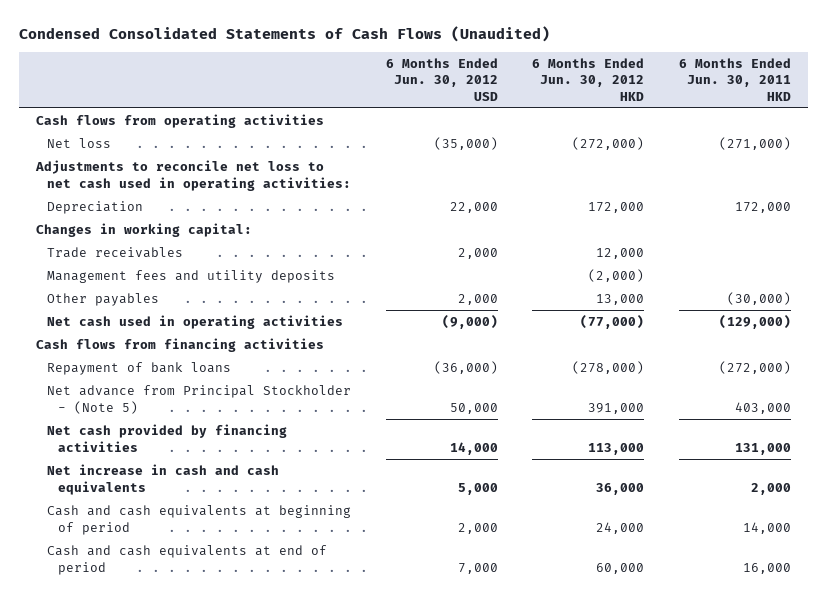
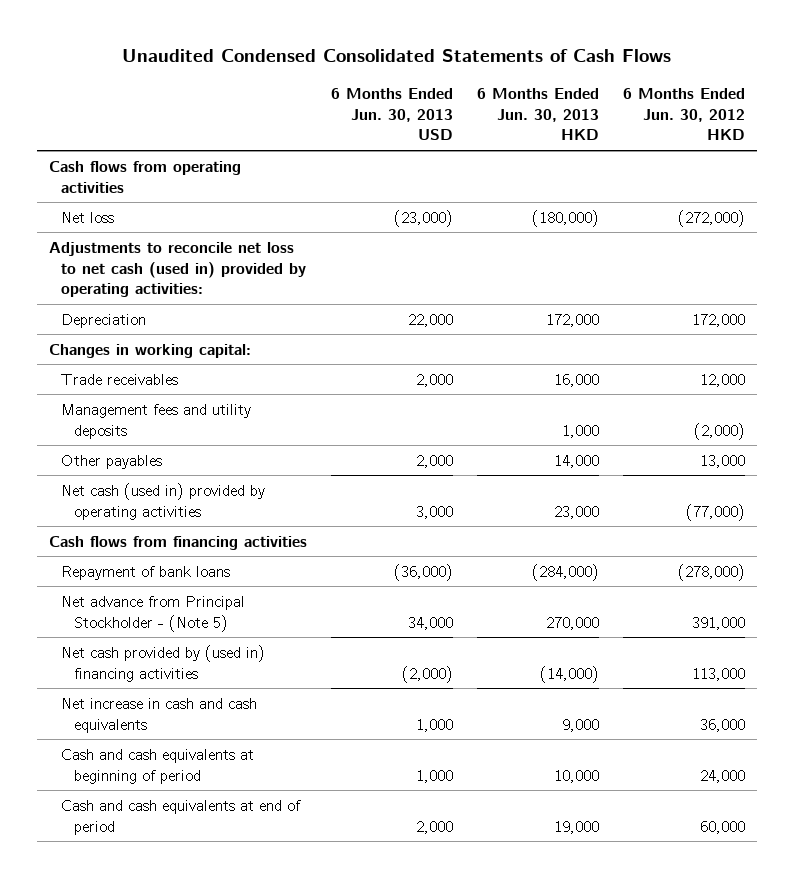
- Condensed Consolidated Statements of Cash Flows (Unaudited)
+ Unaudited Condensed Consolidated Statements of Cash Flows
- | 6 Months Ended Jun. 30, 2012 USD | 6 Months Ended Jun. 30, 2012 HKD | 6 Months Ended Jun. 30, 2011 HKD
+ | 6 Months Ended Jun. 30, 2013 USD | 6 Months Ended Jun. 30, 2013 HKD | 6 Months Ended Jun. 30, 2012 HKD
- Adjustments to reconcile net loss to net cash used in operating activities:
+ Adjustments to reconcile net loss to net cash (used in) provided by operating activities:
- Net cash used in operating activities | (9,000) | (77,000) | (129,000)
+ Net cash (used in) provided by operating activities | 3,000 | 23,000 | (77,000)
- Net cash provided by financing activities | 14,000 | 113,000 | 131,000
+ Net cash provided by (used in) financing activities | (2,000) | (14,000) | 113,000

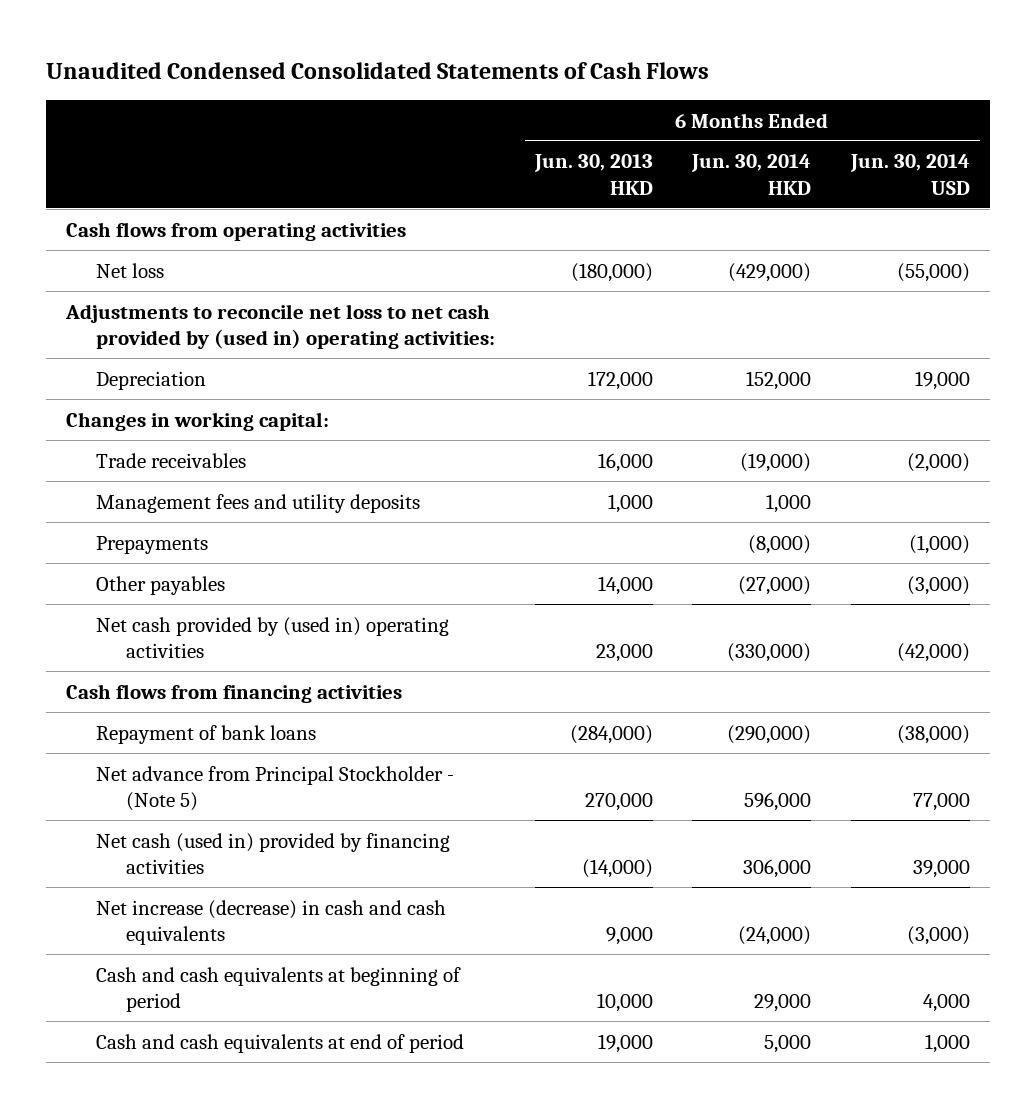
- | 6 Months Ended Jun. 30, 2013 USD | 6 Months Ended Jun. 30, 2013 HKD | 6 Months Ended Jun. 30, 2012 HKD
+ | 6 Months Ended Jun. 30, 2013 HKD | 6 Months Ended Jun. 30, 2014 HKD | 6 Months Ended Jun. 30, 2014 USD
- Adjustments to reconcile net loss to net cash (used in) provided by operating activities:
+ Adjustments to reconcile net loss to net cash provided by (used in) operating activities:
+ Prepayments | | (8,000) | (1,000)
- Net cash (used in) provided by operating activities | 3,000 | 23,000 | (77,000)
+ Net cash provided by (used in) operating activities | 23,000 | (330,000) | (42,000)
- Net cash provided by (used in) financing activities | (2,000) | (14,000) | 113,000
- Net increase in cash and cash equivalents | 1,000 | 9,000 | 36,000
+ Net cash (used in) provided by financing activities | (14,000) | 306,000 | 39,000
+ Net increase (decrease) in cash and cash equivalents | 9,000 | (24,000) | (3,000)

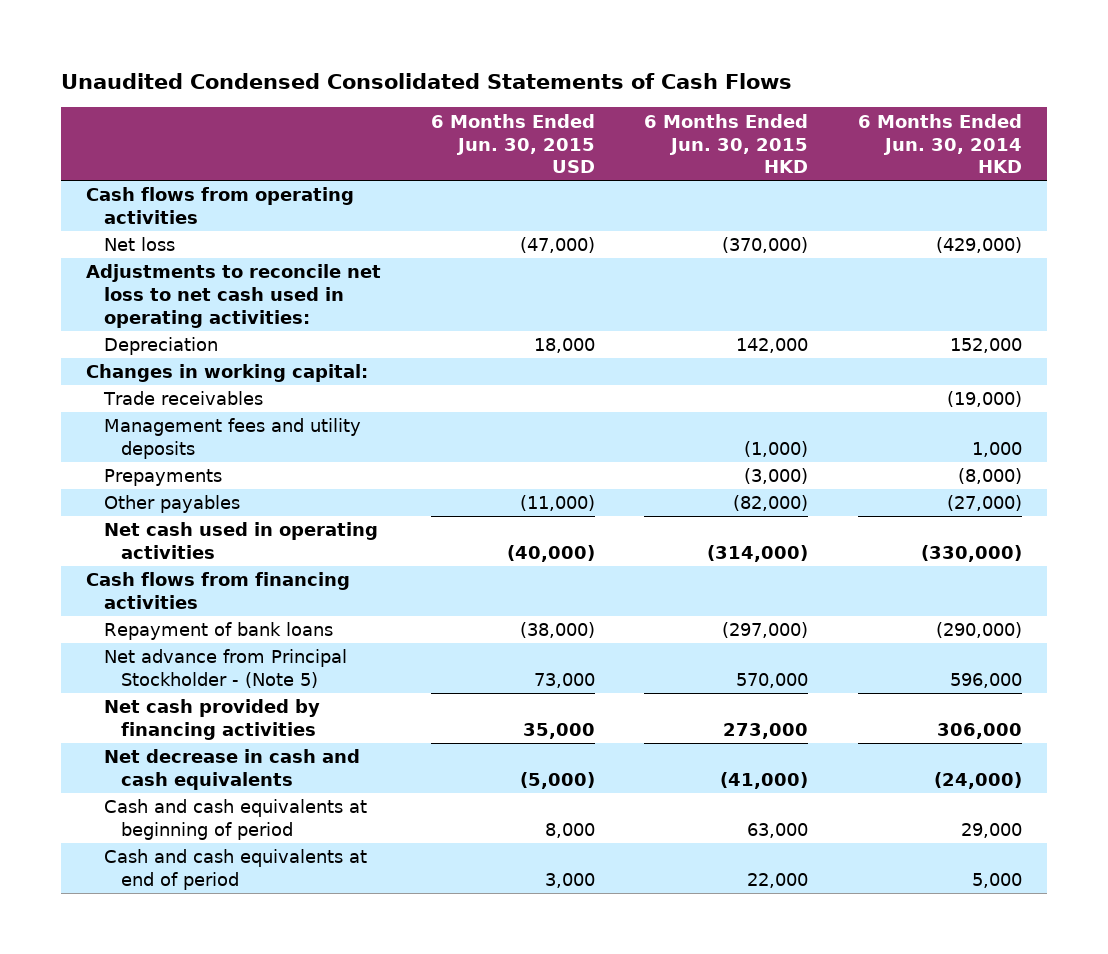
- | 6 Months Ended Jun. 30, 2013 HKD | 6 Months Ended Jun. 30, 2014 HKD | 6 Months Ended Jun. 30, 2014 USD
+ | 6 Months Ended Jun. 30, 2015 USD | 6 Months Ended Jun. 30, 2015 HKD | 6 Months Ended Jun. 30, 2014 HKD
- Adjustments to reconcile net loss to net cash provided by (used in) operating activities:
+ Adjustments to reconcile net loss to net cash used in operating activities:
- Net cash provided by (used in) operating activities | 23,000 | (330,000) | (42,000)
+ Net cash used in operating activities | (40,000) | (314,000) | (330,000)
- Net cash (used in) provided by financing activities | (14,000) | 306,000 | 39,000
- Net increase (decrease) in cash and cash equivalents | 9,000 | (24,000) | (3,000)
+ Net cash provided by financing activities | 35,000 | 273,000 | 306,000
+ Net decrease in cash and cash equivalents | (5,000) | (41,000) | (24,000)

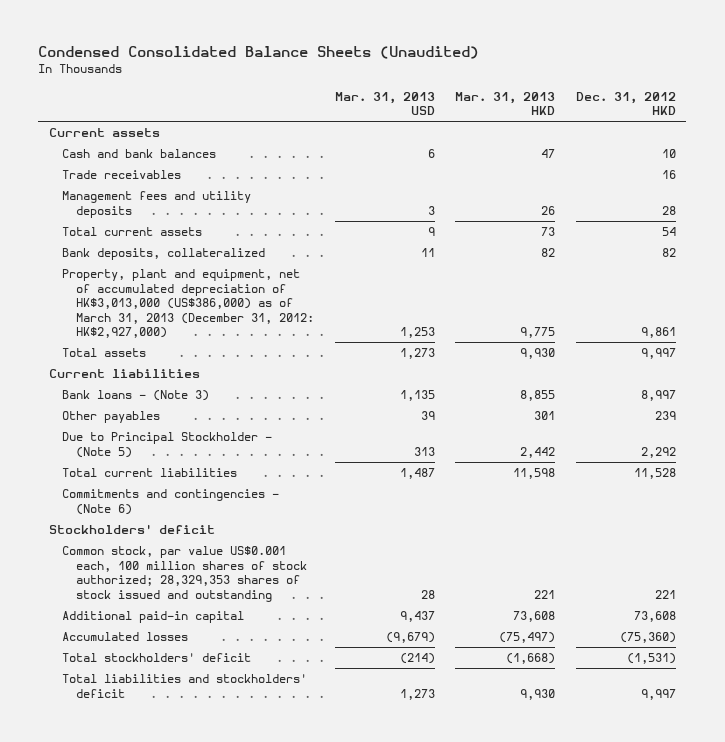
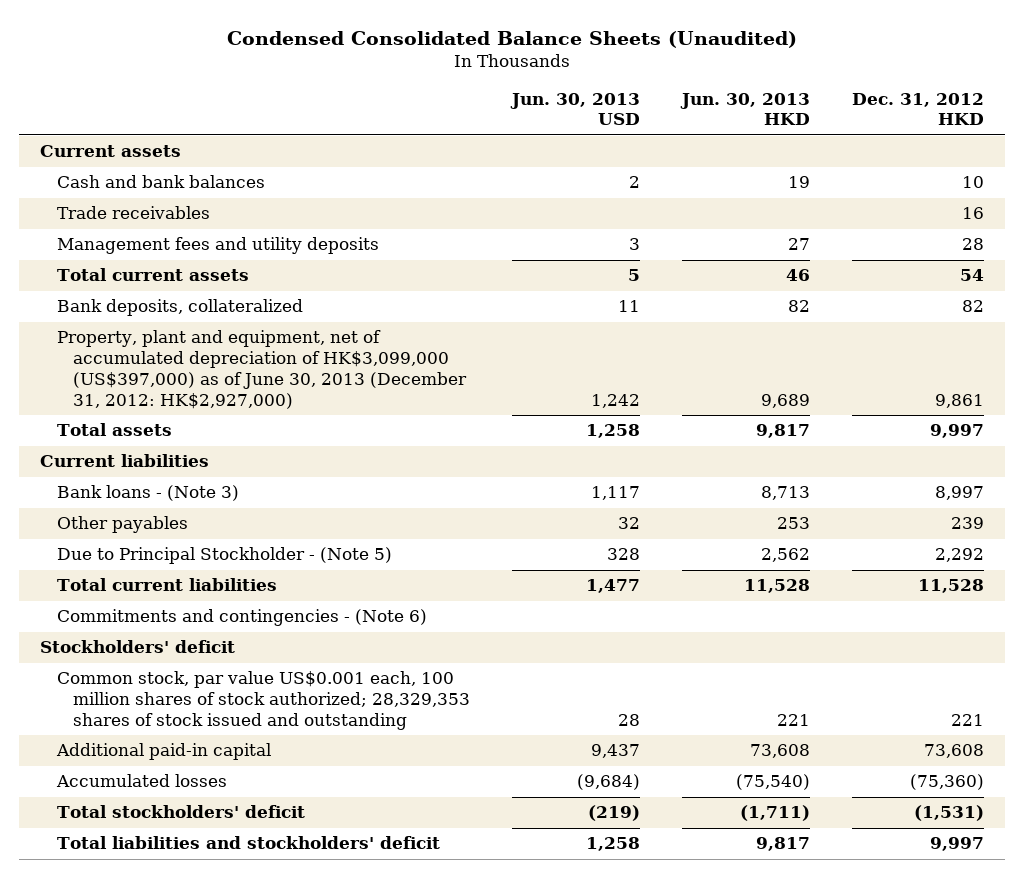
- | Mar. 31, 2013 USD | Mar. 31, 2013 HKD | Dec. 31, 2012 HKD
+ | Jun. 30, 2013 USD | Jun. 30, 2013 HKD | Dec. 31, 2012 HKD
- Property, plant and equipment, net of accumulated depreciation of HK$3,013,000 (US$386,000) as of March 31, 2013 (December 31, 2012: HK$2,927,000) | 1,253 | 9,775 | 9,861
+ Property, plant and equipment, net of accumulated depreciation of HK$3,099,000 (US$397,000) as of June 30, 2013 (December 31, 2012: HK$2,927,000) | 1,242 | 9,689 | 9,861

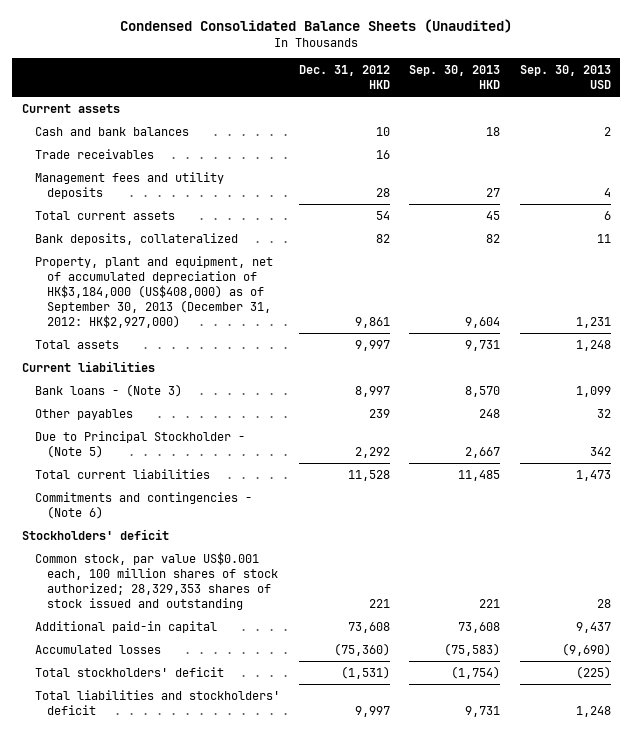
- | Jun. 30, 2013 USD | Jun. 30, 2013 HKD | Dec. 31, 2012 HKD
+ | Dec. 31, 2012 HKD | Sep. 30, 2013 HKD | Sep. 30, 2013 USD
- Property, plant and equipment, net of accumulated depreciation of HK$3,099,000 (US$397,000) as of June 30, 2013 (December 31, 2012: HK$2,927,000) | 1,242 | 9,689 | 9,861
+ Property, plant and equipment, net of accumulated depreciation of HK$3,184,000 (US$408,000) as of September 30, 2013 (December 31, 2012: HK$2,927,000) | 9,861 | 9,604 | 1,231

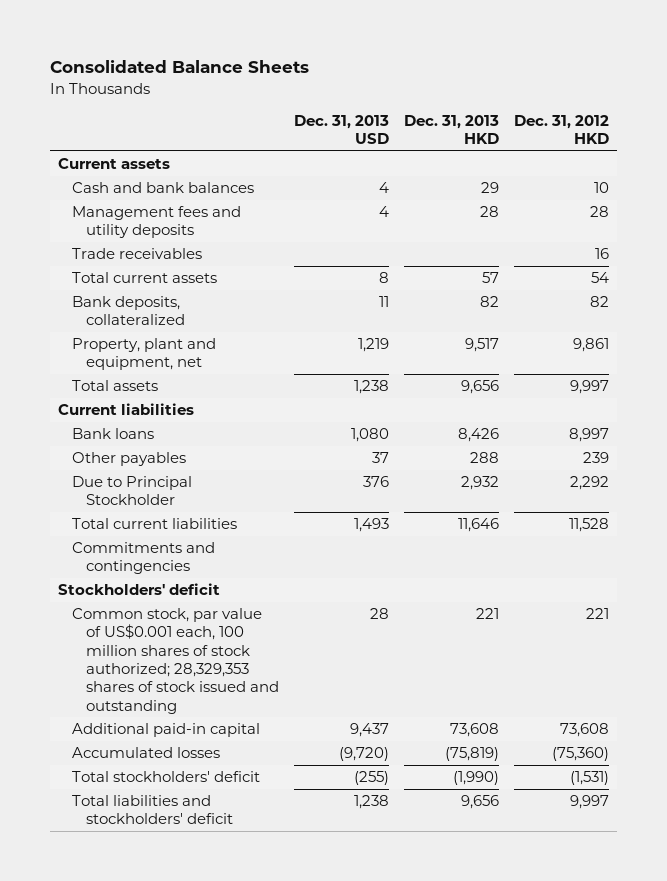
- Condensed Consolidated Balance Sheets (Unaudited)
+ Consolidated Balance Sheets
- | Dec. 31, 2012 HKD | Sep. 30, 2013 HKD | Sep. 30, 2013 USD
+ | Dec. 31, 2013 USD | Dec. 31, 2013 HKD | Dec. 31, 2012 HKD
moved down: Trade receivables | | | 16
- Property, plant and equipment, net of accumulated depreciation of HK$3,184,000 (US$408,000) as of September 30, 2013 (December 31, 2012: HK$2,927,000) | 9,861 | 9,604 | 1,231
+ Property, plant and equipment, net | 1,219 | 9,517 | 9,861
- Bank loans - (Note 3) | 8,997 | 8,570 | 1,099
+ Bank loans | 1,080 | 8,426 | 8,997
- Due to Principal Stockholder - (Note 5) | 2,292 | 2,667 | 342
+ Due to Principal Stockholder | 376 | 2,932 | 2,292
- Commitments and contingencies - (Note 6)
+ Commitments and contingencies
- Common stock, par value US$0.001 each, 100 million shares of stock authorized; 28,329,353 shares of stock issued and outstanding | 221 | 221 | 28
+ Common stock, par value of US$0.001 each, 100 million shares of stock authorized; 28,329,353 shares of stock issued and outstanding | 28 | 221 | 221

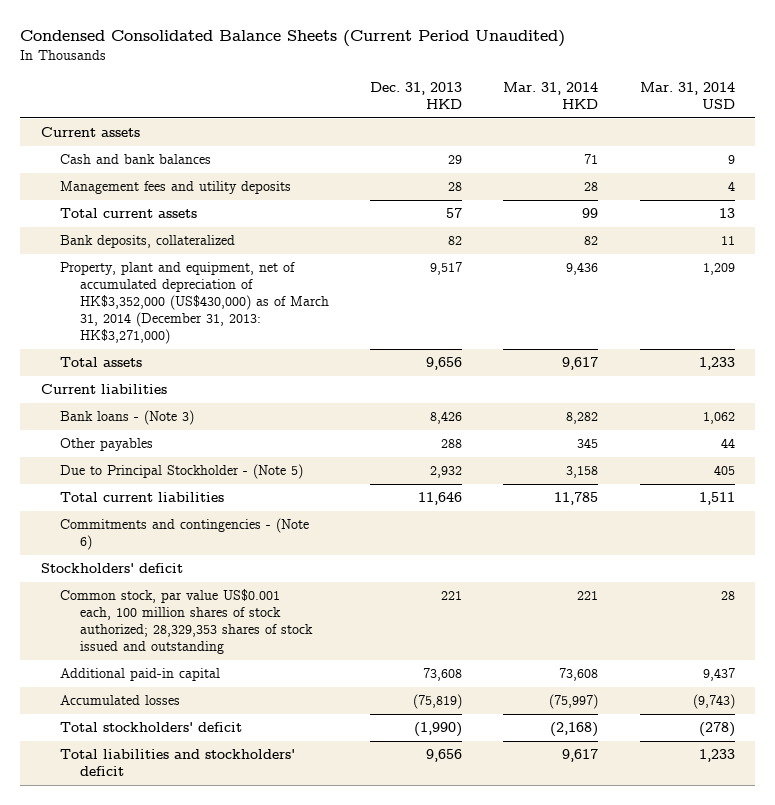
- Consolidated Balance Sheets
+ Condensed Consolidated Balance Sheets (Current Period Unaudited)
- | Dec. 31, 2013 USD | Dec. 31, 2013 HKD | Dec. 31, 2012 HKD
+ | Dec. 31, 2013 HKD | Mar. 31, 2014 HKD | Mar. 31, 2014 USD
- Trade receivables | | | 16
- Property, plant and equipment, net | 1,219 | 9,517 | 9,861
+ Property, plant and equipment, net of accumulated depreciation of HK$3,352,000 (US$430,000) as of March 31, 2014 (December 31, 2013: HK$3,271,000) | 9,517 | 9,436 | 1,209
- Bank loans | 1,080 | 8,426 | 8,997
+ Bank loans - (Note 3) | 8,426 | 8,282 | 1,062
- Due to Principal Stockholder | 376 | 2,932 | 2,292
+ Due to Principal Stockholder - (Note 5) | 2,932 | 3,158 | 405
- Commitments and contingencies
+ Commitments and contingencies - (Note 6)
- Common stock, par value of US$0.001 each, 100 million shares of stock authorized; 28,329,353 shares of stock issued and outstanding | 28 | 221 | 221
+ Common stock, par value US$0.001 each, 100 million shares of stock authorized; 28,329,353 shares of stock issued and outstanding | 221 | 221 | 28

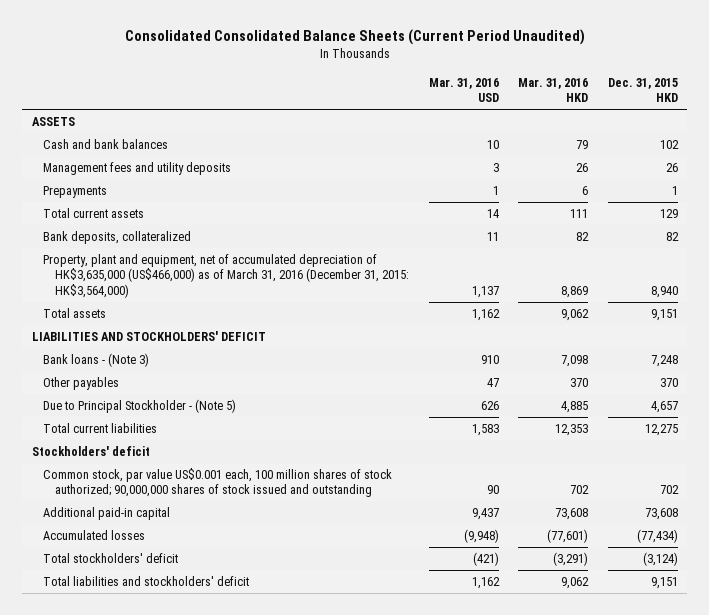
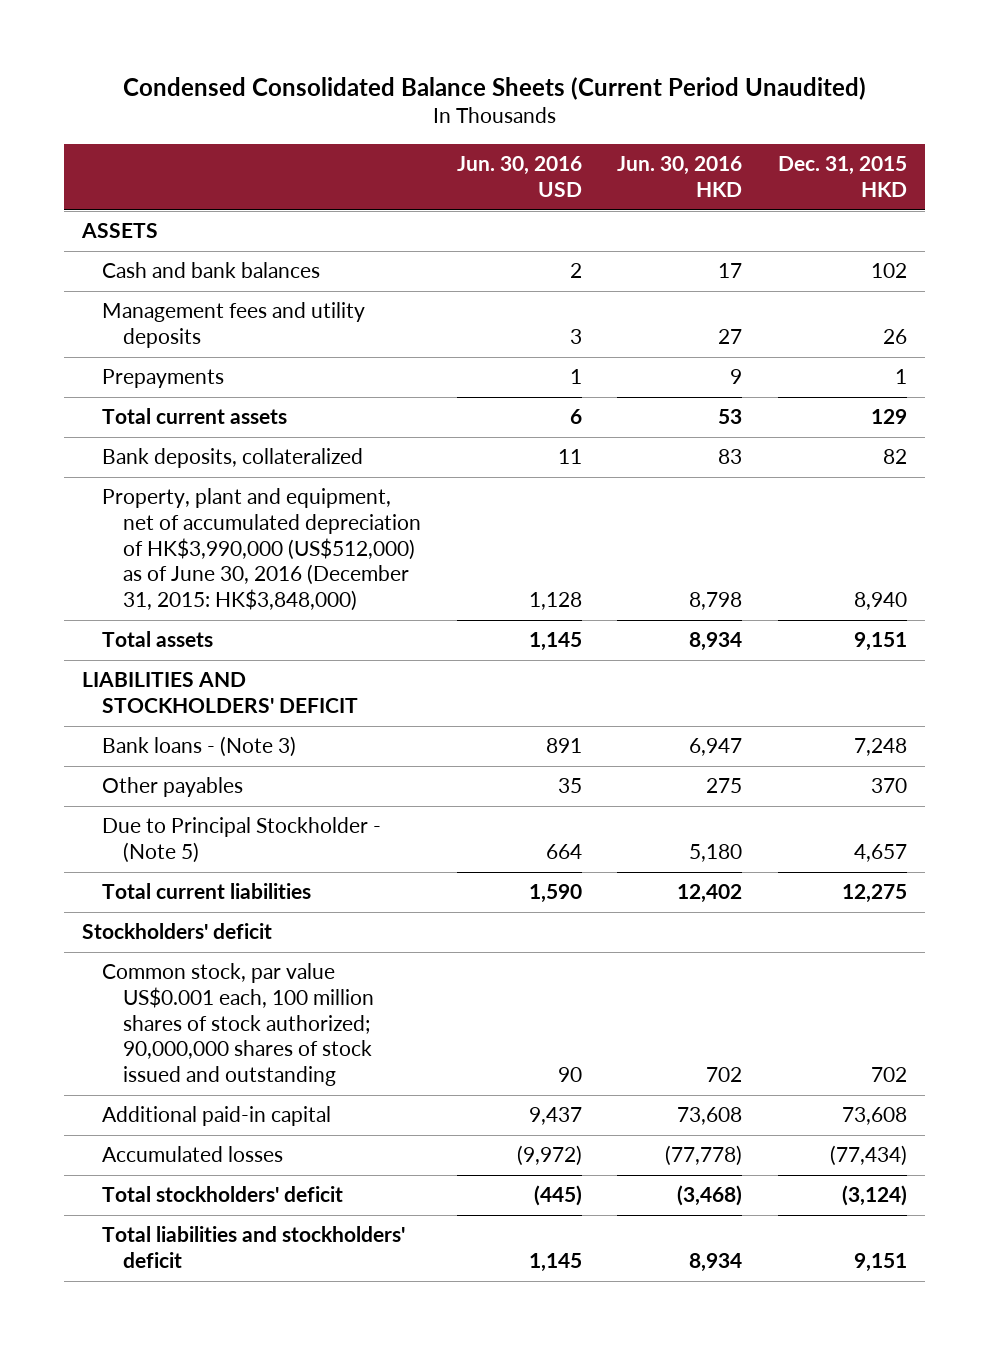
- Consolidated Consolidated Balance Sheets (Current Period Unaudited)
+ Condensed Consolidated Balance Sheets (Current Period Unaudited)
- | Mar. 31, 2016 USD | Mar. 31, 2016 HKD | Dec. 31, 2015 HKD
+ | Jun. 30, 2016 USD | Jun. 30, 2016 HKD | Dec. 31, 2015 HKD
- Property, plant and equipment, net of accumulated depreciation of HK$3,635,000 (US$466,000) as of March 31, 2016 (December 31, 2015: HK$3,564,000) | 1,137 | 8,869 | 8,940
+ Property, plant and equipment, net of accumulated depreciation of HK$3,990,000 (US$512,000) as of June 30, 2016 (December 31, 2015: HK$3,848,000) | 1,128 | 8,798 | 8,940

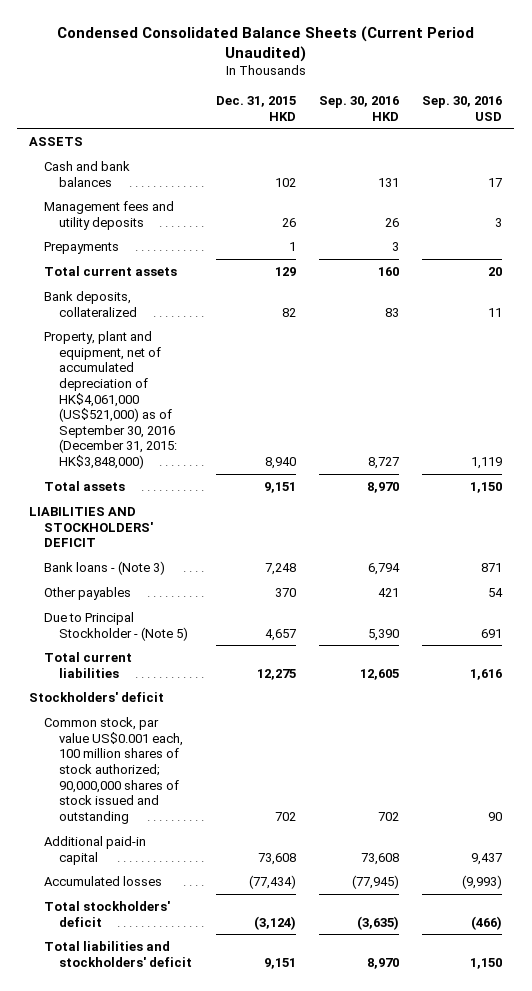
- | Jun. 30, 2016 USD | Jun. 30, 2016 HKD | Dec. 31, 2015 HKD
+ | Dec. 31, 2015 HKD | Sep. 30, 2016 HKD | Sep. 30, 2016 USD
- Property, plant and equipment, net of accumulated depreciation of HK$3,990,000 (US$512,000) as of June 30, 2016 (December 31, 2015: HK$3,848,000) | 1,128 | 8,798 | 8,940
+ Property, plant and equipment, net of accumulated depreciation of HK$4,061,000 (US$521,000) as of September 30, 2016 (December 31, 2015: HK$3,848,000) | 8,940 | 8,727 | 1,119

